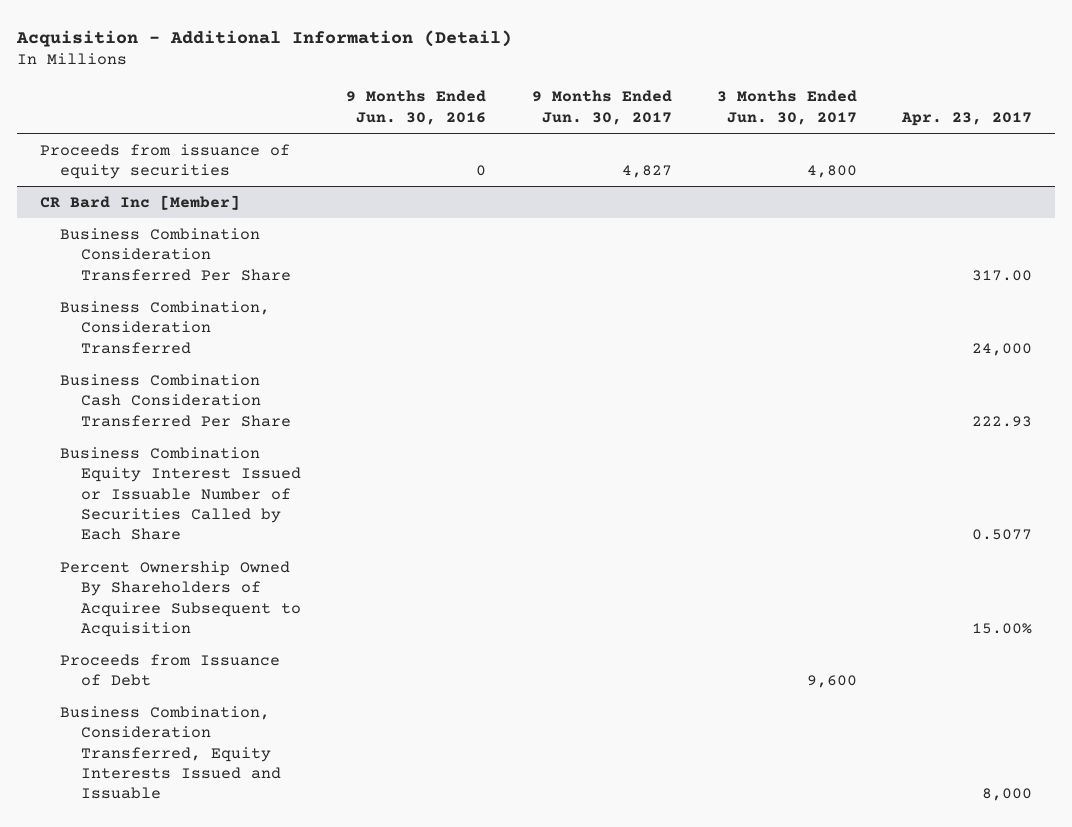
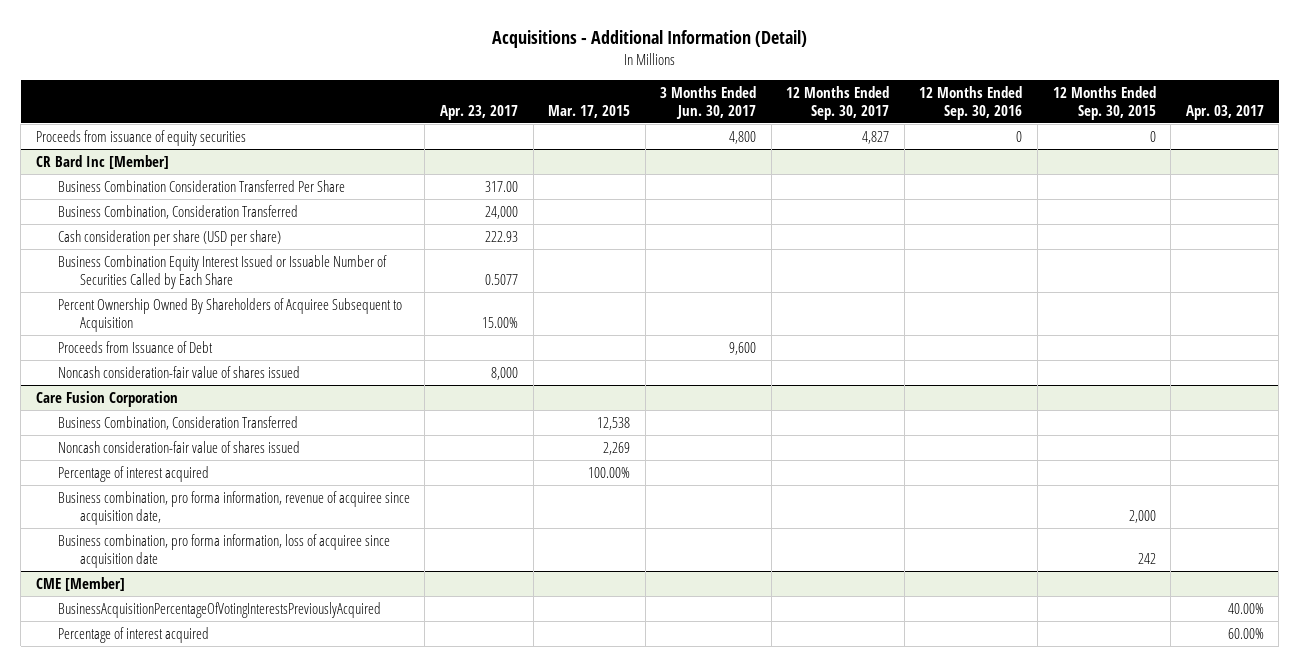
- Acquisition - Additional Information (Detail)
+ Acquisitions - Additional Information (Detail)
- | 9 Months Ended Jun. 30, 2016 | 9 Months Ended Jun. 30, 2017 | 3 Months Ended Jun. 30, 2017 | Apr. 23, 2017
+ | Apr. 23, 2017 | Mar. 17, 2015 | 3 Months Ended Jun. 30, 2017 | 12 Months Ended Sep. 30, 2017 | 12 Months Ended Sep. 30, 2016 | 12 Months Ended Sep. 30, 2015 | Apr. 03, 2017
@ CR Bard Inc [Member]
- Business Combination Cash Consideration Transferred Per Share | | | | 222.93
+ Cash consideration per share (USD per share) | 222.93 | | | | | |
- Business Combination, Consideration Transferred, Equity Interests Issued and Issuable | | | | 8,000
+ Noncash consideration-fair value of shares issued | 8,000 | | | | | |
+ Care Fusion Corporation
+ Business Combination, Consideration Transferred | | 12,538 | | | | |
+ Noncash consideration-fair value of shares issued | | 2,269 | | | | |
+ Percentage of interest acquired | | 100.00% | | | | |
+ Business combination, pro forma information, revenue of acquiree since acquisition date, | | | | | | 2,000 |
+ Business combination, pro forma information, loss of acquiree since acquisition date | | | | | | 242 |
+ CME [Member]
+ BusinessAcquisitionPercentageOfVotingInterestsPreviouslyAcquired | | | | | | | 40.00%
+ Percentage of interest acquired | | | | | | | 60.00%

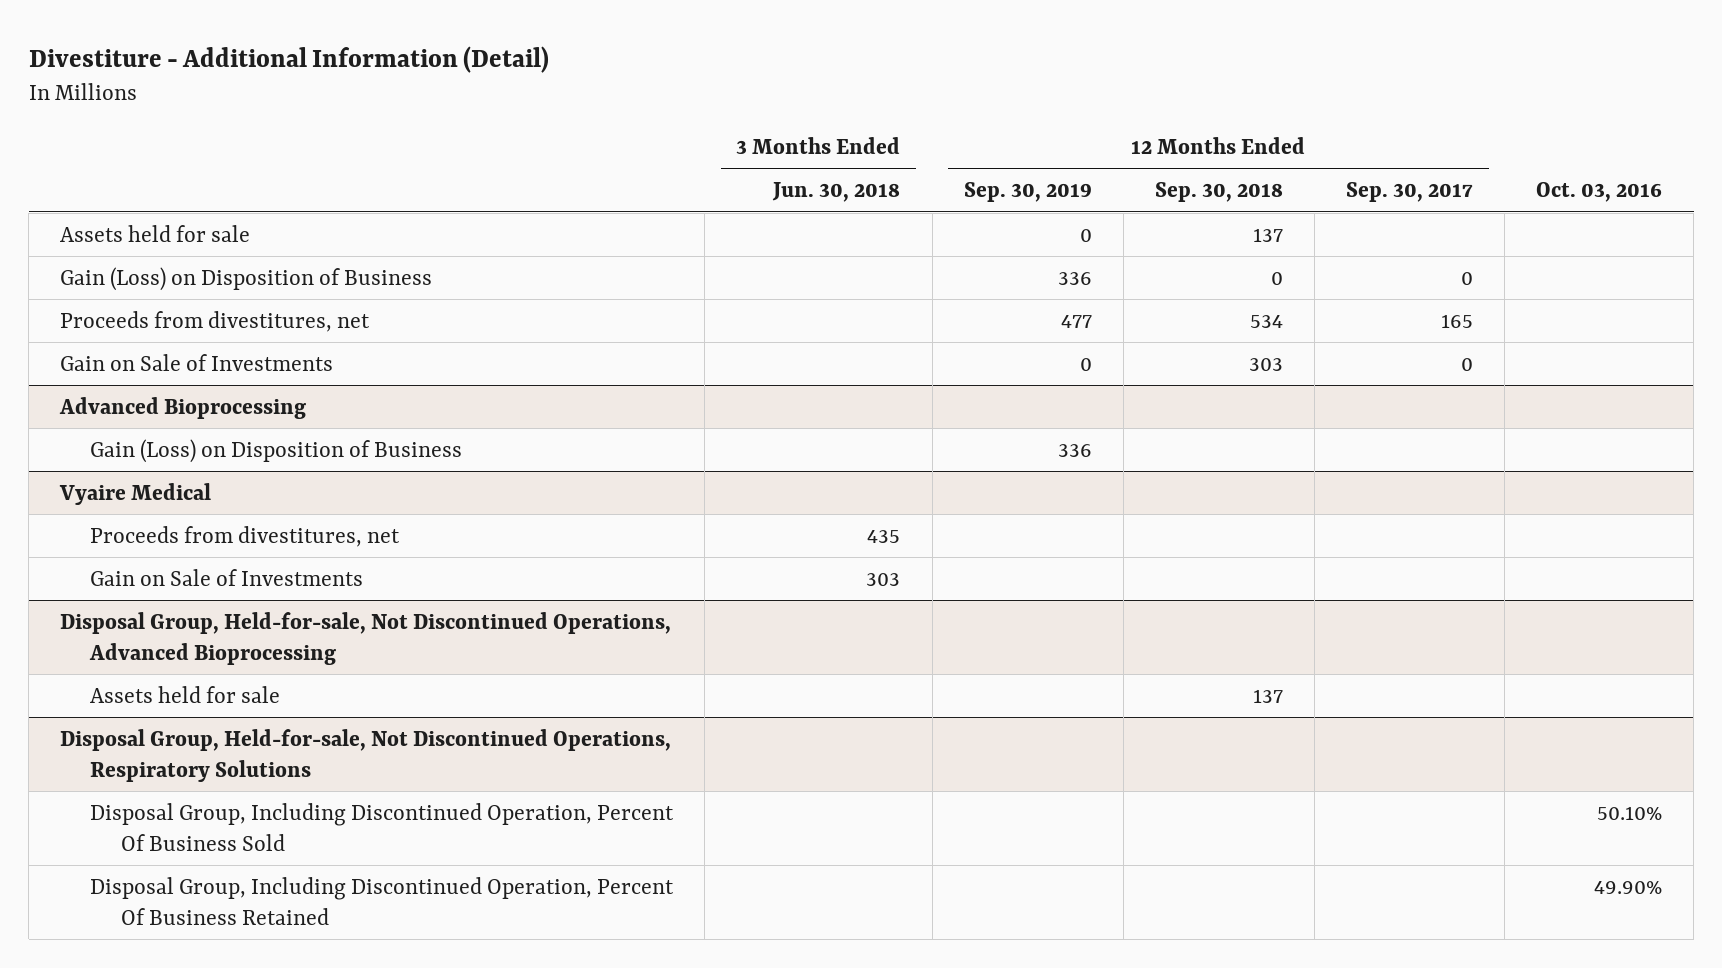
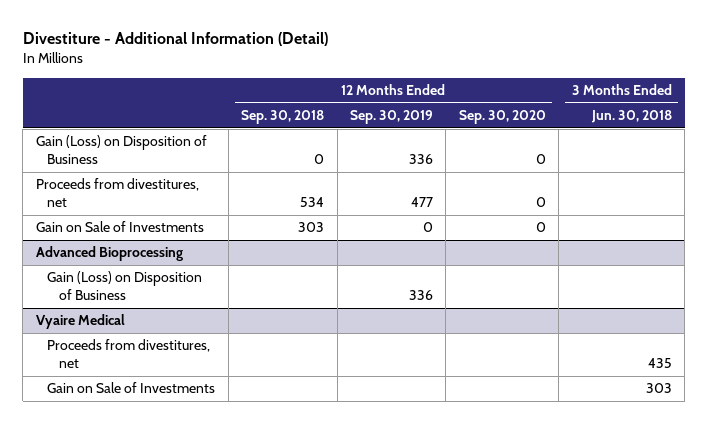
- | 3 Months Ended Jun. 30, 2018 | 12 Months Ended Sep. 30, 2019 | 12 Months Ended Sep. 30, 2018 | 12 Months Ended Sep. 30, 2017 | Oct. 03, 2016
+ | 12 Months Ended Sep. 30, 2018 | 12 Months Ended Sep. 30, 2019 | 12 Months Ended Sep. 30, 2020 | 3 Months Ended Jun. 30, 2018
- Assets held for sale | | 0 | 137 | |
- Disposal Group, Held-for-sale, Not Discontinued Operations, Advanced Bioprocessing
- Assets held for sale | | | 137 | |
- Disposal Group, Held-for-sale, Not Discontinued Operations, Respiratory Solutions
- Disposal Group, Including Discontinued Operation, Percent Of Business Sold | | | | | 50.10%
- Disposal Group, Including Discontinued Operation, Percent Of Business Retained | | | | | 49.90%

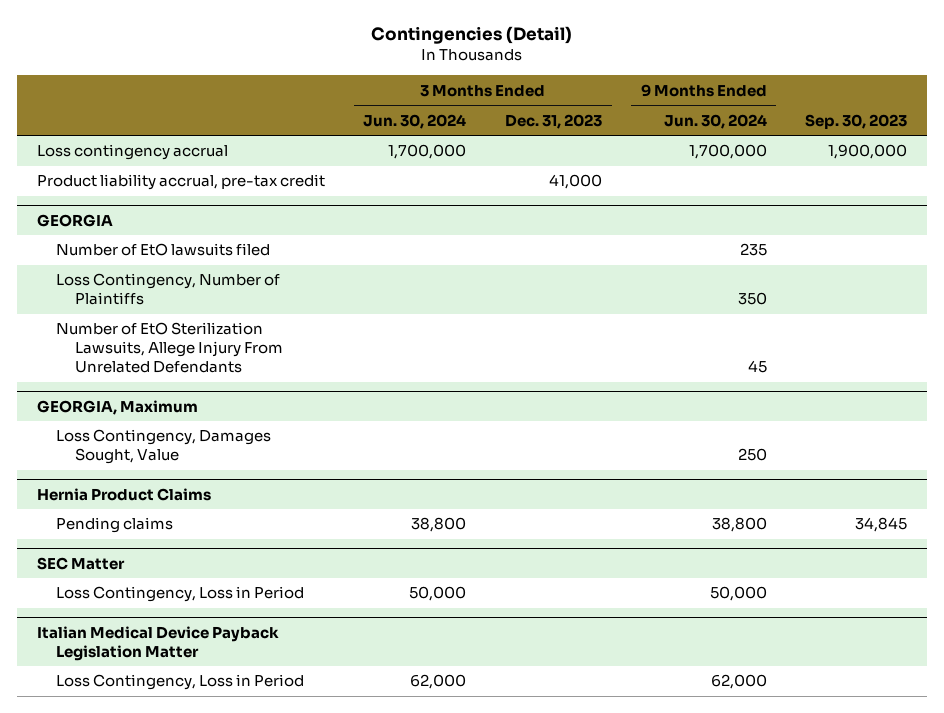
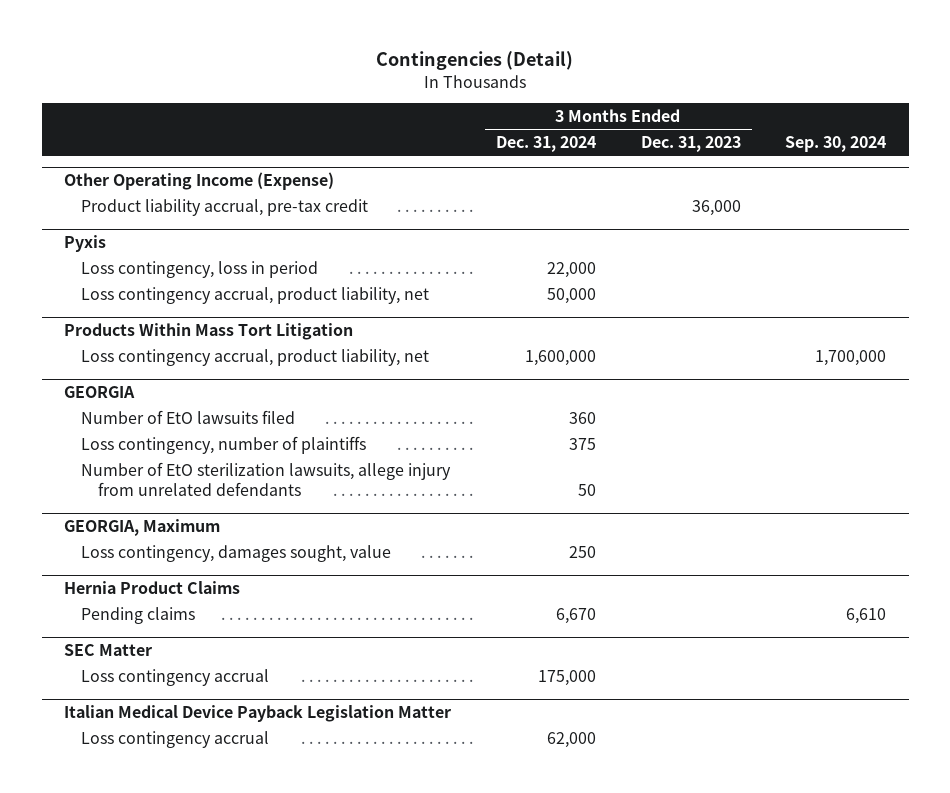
- | 3 Months Ended Jun. 30, 2024 | 3 Months Ended Dec. 31, 2023 | 9 Months Ended Jun. 30, 2024 | Sep. 30, 2023
+ | 3 Months Ended Dec. 31, 2024 | 3 Months Ended Dec. 31, 2023 | Sep. 30, 2024
- Loss contingency accrual | 1,700,000 | | 1,700,000 | 1,900,000
- Product liability accrual, pre-tax credit | | 41,000 | |
+ Other Operating Income (Expense)
+ Product liability accrual, pre-tax credit | | 36,000 |
+ Pyxis
+ Loss contingency, loss in period | 22,000 | |
+ Loss contingency accrual, product liability, net | 50,000 | |
+ Products Within Mass Tort Litigation
+ Loss contingency accrual, product liability, net | 1,600,000 | | 1,700,000
@ GEORGIA
- Loss Contingency, Number of Plaintiffs | | | 350 |
- Number of EtO Sterilization Lawsuits, Allege Injury From Unrelated Defendants | | | 45 |
+ Loss contingency, number of plaintiffs | 375 | |
+ Number of EtO sterilization lawsuits, allege injury from unrelated defendants | 50 | |
@ GEORGIA, Maximum
- Loss Contingency, Damages Sought, Value | | | 250 |
+ Loss contingency, damages sought, value | 250 | |
@ SEC Matter
- Loss Contingency, Loss in Period | 50,000 | | 50,000 |
+ Loss contingency accrual | 175,000 | |
@ Italian Medical Device Payback Legislation Matter
- Loss Contingency, Loss in Period | 62,000 | | 62,000 |
+ Loss contingency accrual | 62,000 | |

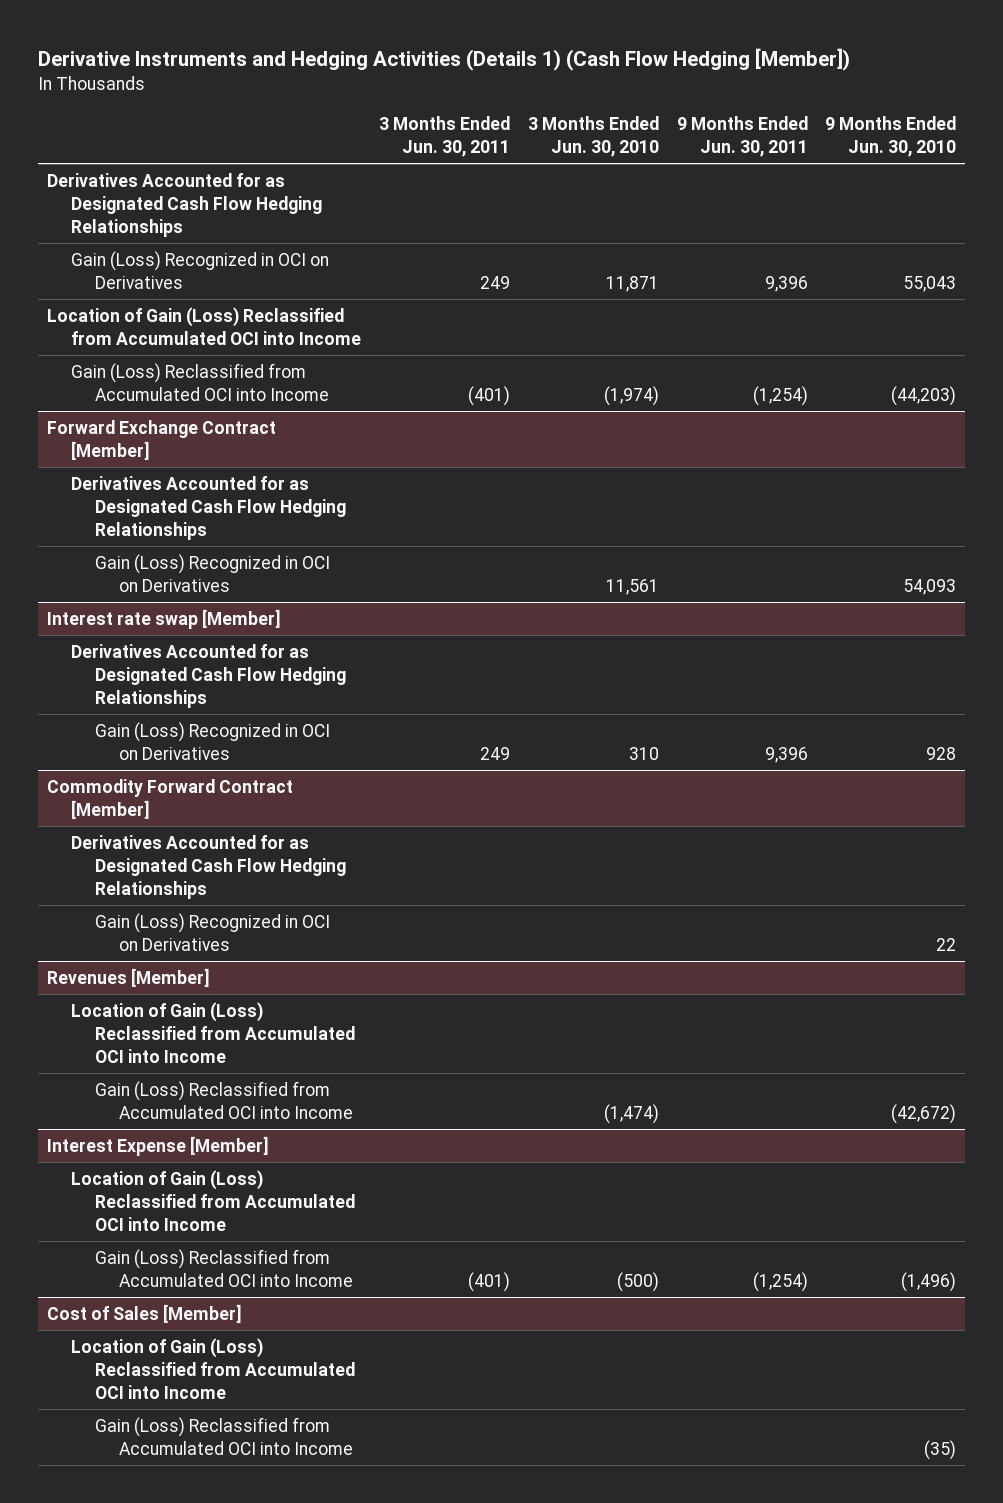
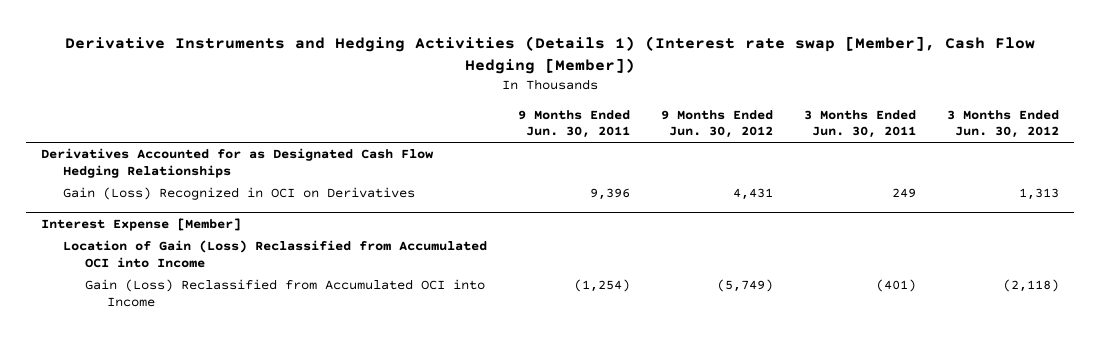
- Derivative Instruments and Hedging Activities (Details 1) (Cash Flow Hedging [Member])
+ Derivative Instruments and Hedging Activities (Details 1) (Interest rate swap [Member], Cash Flow Hedging [Member])
- | 3 Months Ended Jun. 30, 2011 | 3 Months Ended Jun. 30, 2010 | 9 Months Ended Jun. 30, 2011 | 9 Months Ended Jun. 30, 2010
+ | 9 Months Ended Jun. 30, 2011 | 9 Months Ended Jun. 30, 2012 | 3 Months Ended Jun. 30, 2011 | 3 Months Ended Jun. 30, 2012
- Location of Gain (Loss) Reclassified from Accumulated OCI into Income
- Gain (Loss) Reclassified from Accumulated OCI into Income | (401) | (1,974) | (1,254) | (44,203)
- Forward Exchange Contract [Member]
- Derivatives Accounted for as Designated Cash Flow Hedging Relationships
- Gain (Loss) Recognized in OCI on Derivatives | | 11,561 | | 54,093
- Interest rate swap [Member]
- Derivatives Accounted for as Designated Cash Flow Hedging Relationships
- Gain (Loss) Recognized in OCI on Derivatives | 249 | 310 | 9,396 | 928
- Commodity Forward Contract [Member]
- Derivatives Accounted for as Designated Cash Flow Hedging Relationships
- Gain (Loss) Recognized in OCI on Derivatives | | | | 22
- Revenues [Member]
- Location of Gain (Loss) Reclassified from Accumulated OCI into Income
- Gain (Loss) Reclassified from Accumulated OCI into Income | | (1,474) | | (42,672)
- Cost of Sales [Member]
- Location of Gain (Loss) Reclassified from Accumulated OCI into Income
- Gain (Loss) Reclassified from Accumulated OCI into Income | | | | (35)

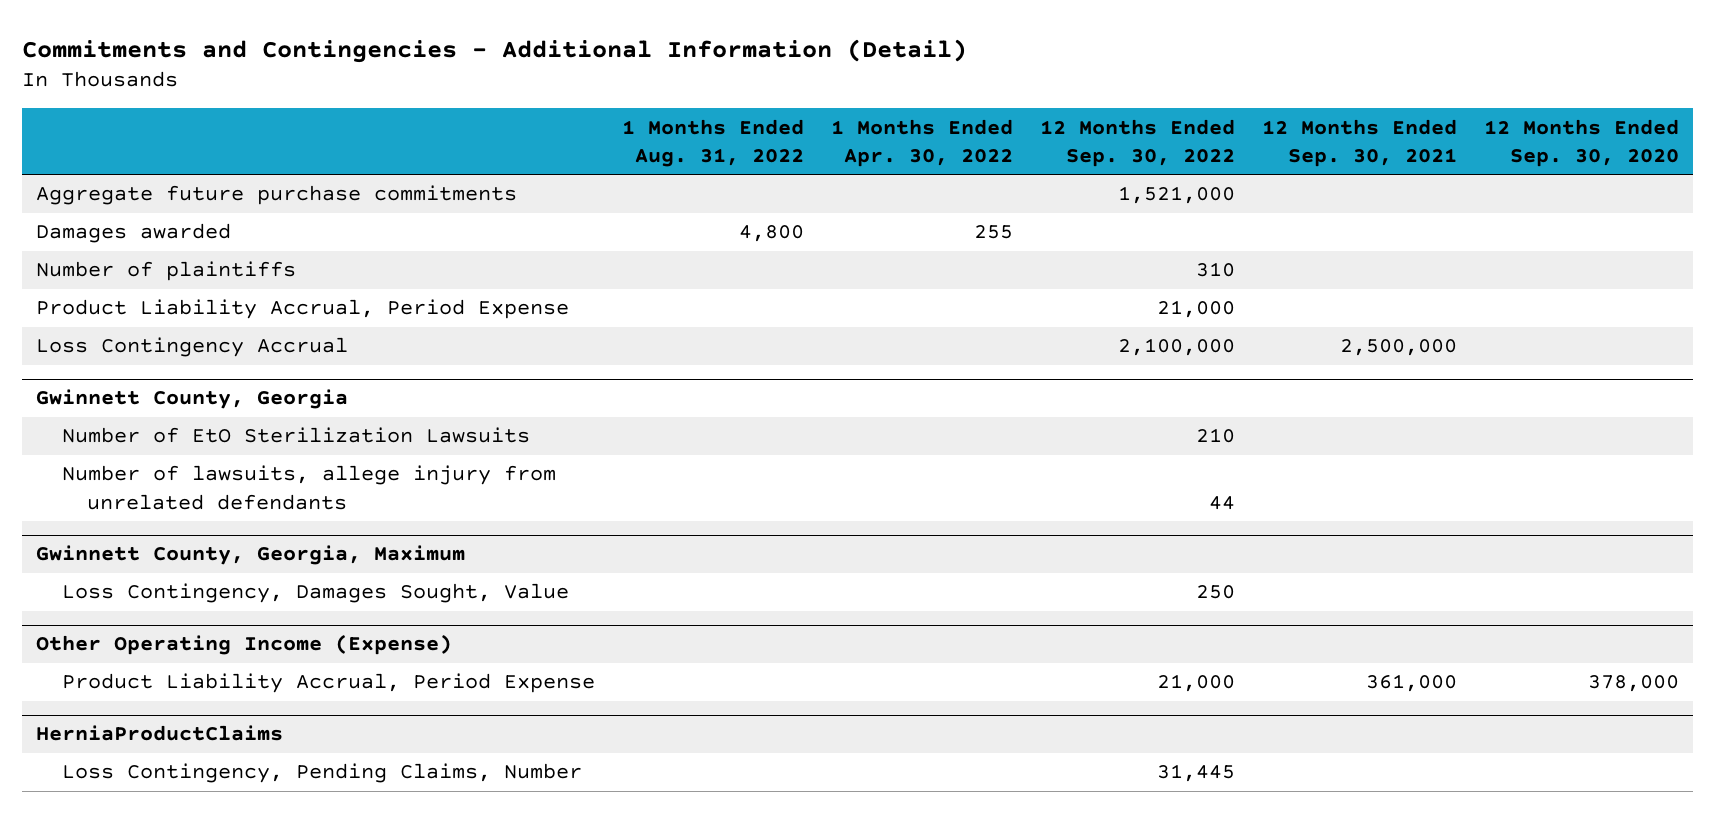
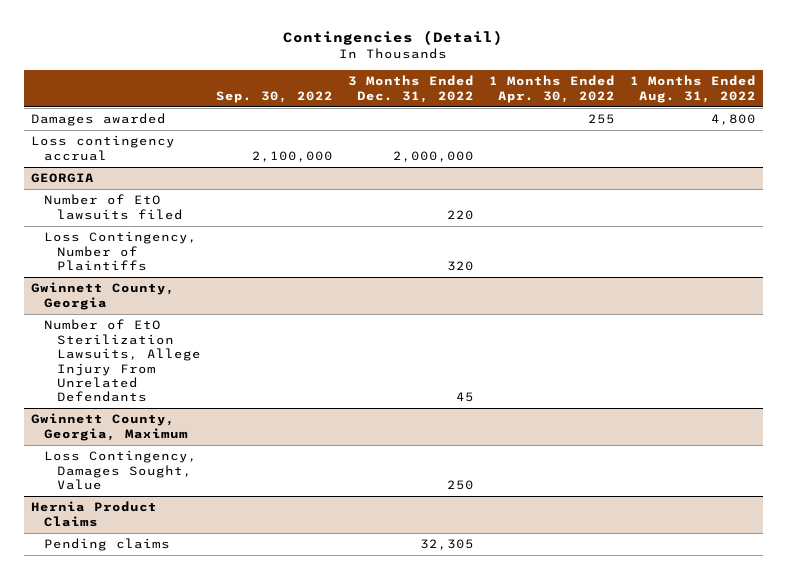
- Commitments and Contingencies - Additional Information (Detail)
+ Contingencies (Detail)
- | 1 Months Ended Aug. 31, 2022 | 1 Months Ended Apr. 30, 2022 | 12 Months Ended Sep. 30, 2022 | 12 Months Ended Sep. 30, 2021 | 12 Months Ended Sep. 30, 2020
+ | Sep. 30, 2022 | 3 Months Ended Dec. 31, 2022 | 1 Months Ended Apr. 30, 2022 | 1 Months Ended Aug. 31, 2022
- Aggregate future purchase commitments | | | 1,521,000 | |
- Number of plaintiffs | | | 310 | |
- Product Liability Accrual, Period Expense | | | 21,000 | |
- Loss Contingency Accrual | | | 2,100,000 | 2,500,000 |
+ Loss contingency accrual | 2,100,000 | 2,000,000 | |
+ GEORGIA
+ Number of EtO lawsuits filed | | 220 | |
+ Loss Contingency, Number of Plaintiffs | | 320 | |
@ Gwinnett County, Georgia
- Number of EtO Sterilization Lawsuits | | | 210 | |
- Number of lawsuits, allege injury from unrelated defendants | | | 44 | |
+ Number of EtO Sterilization Lawsuits, Allege Injury From Unrelated Defendants | | 45 | |
- Other Operating Income (Expense)
- Product Liability Accrual, Period Expense | | | 21,000 | 361,000 | 378,000
- HerniaProductClaims
- Loss Contingency, Pending Claims, Number | | | 31,445 | |
+ Hernia Product Claims
+ Pending claims | | 32,305 | |

